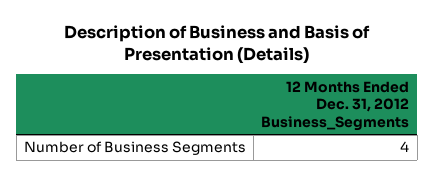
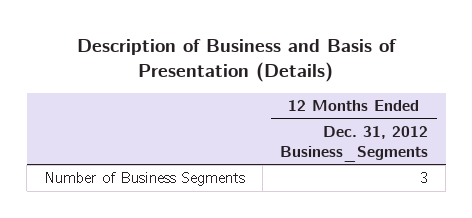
- Number of Business Segments | 4
+ Number of Business Segments | 3

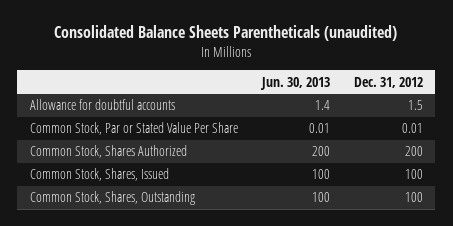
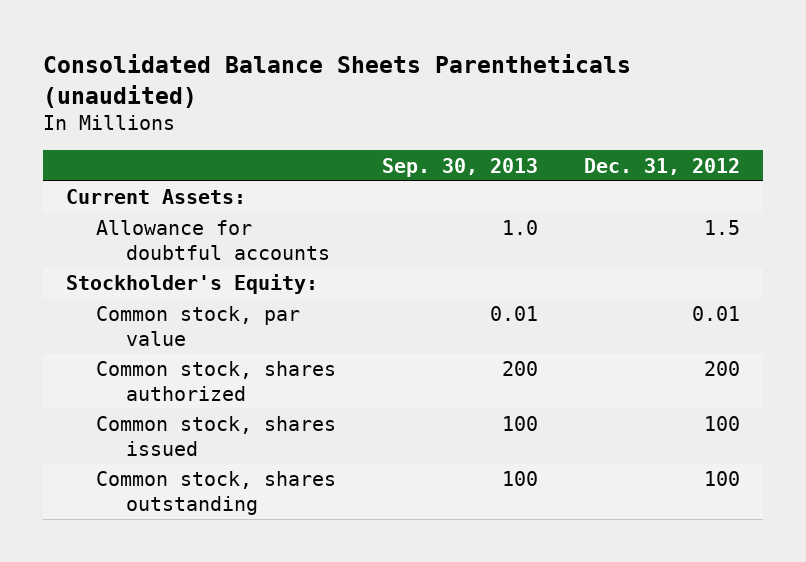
- | Jun. 30, 2013 | Dec. 31, 2012
+ | Sep. 30, 2013 | Dec. 31, 2012
+ Current Assets:
- Common Stock, Par or Stated Value Per Share | 0.01 | 0.01
- Common Stock, Shares Authorized | 200 | 200
- Common Stock, Shares, Issued | 100 | 100
- Common Stock, Shares, Outstanding | 100 | 100
+ Stockholder's Equity:
+ Common stock, par value | 0.01 | 0.01
+ Common stock, shares authorized | 200 | 200
+ Common stock, shares issued | 100 | 100
+ Common stock, shares outstanding | 100 | 100

